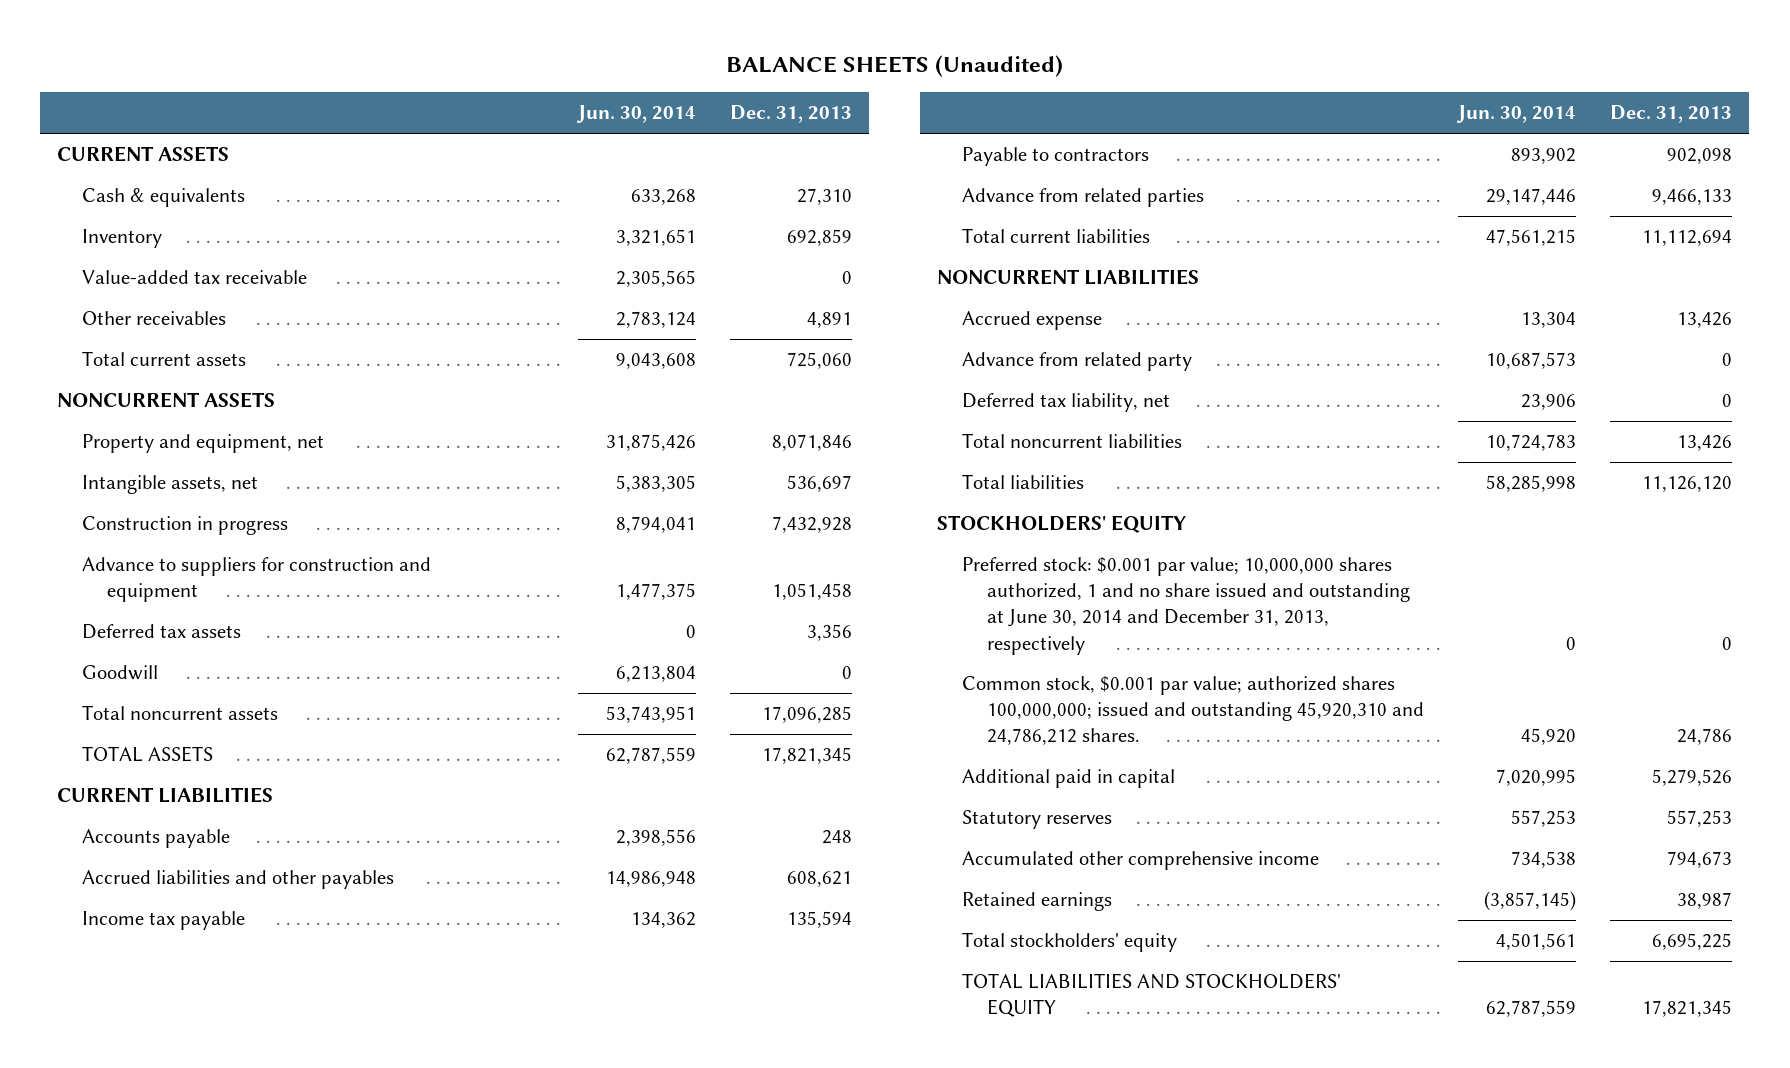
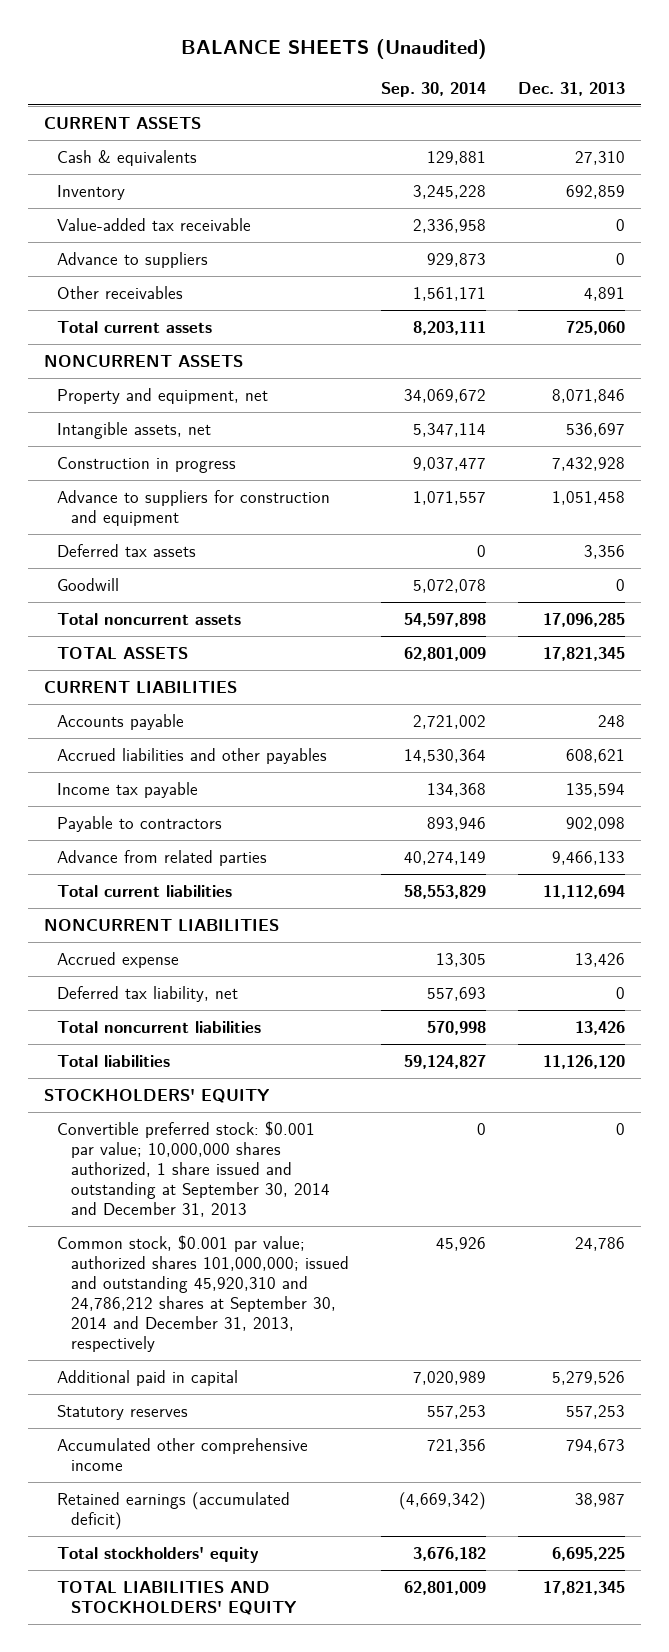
- | Jun. 30, 2014 | Dec. 31, 2013
+ | Sep. 30, 2014 | Dec. 31, 2013
+ Advance to suppliers | 929,873 | 0
- Advance from related party | 10,687,573 | 0
- Preferred stock: $0.001 par value; 10,000,000 shares authorized, 1 and no share issued and outstanding at June 30, 2014 and December 31, 2013, respectively | 0 | 0
- Common stock, $0.001 par value; authorized shares 100,000,000; issued and outstanding 45,920,310 and 24,786,212 shares. | 45,920 | 24,786
+ Convertible preferred stock: $0.001 par value; 10,000,000 shares authorized, 1 share issued and outstanding at September 30, 2014 and December 31, 2013 | 0 | 0
+ Common stock, $0.001 par value; authorized shares 101,000,000; issued and outstanding 45,920,310 and 24,786,212 shares at September 30, 2014 and December 31, 2013, respectively | 45,926 | 24,786
- Retained earnings | (3,857,145) | 38,987
+ Retained earnings (accumulated deficit) | (4,669,342) | 38,987

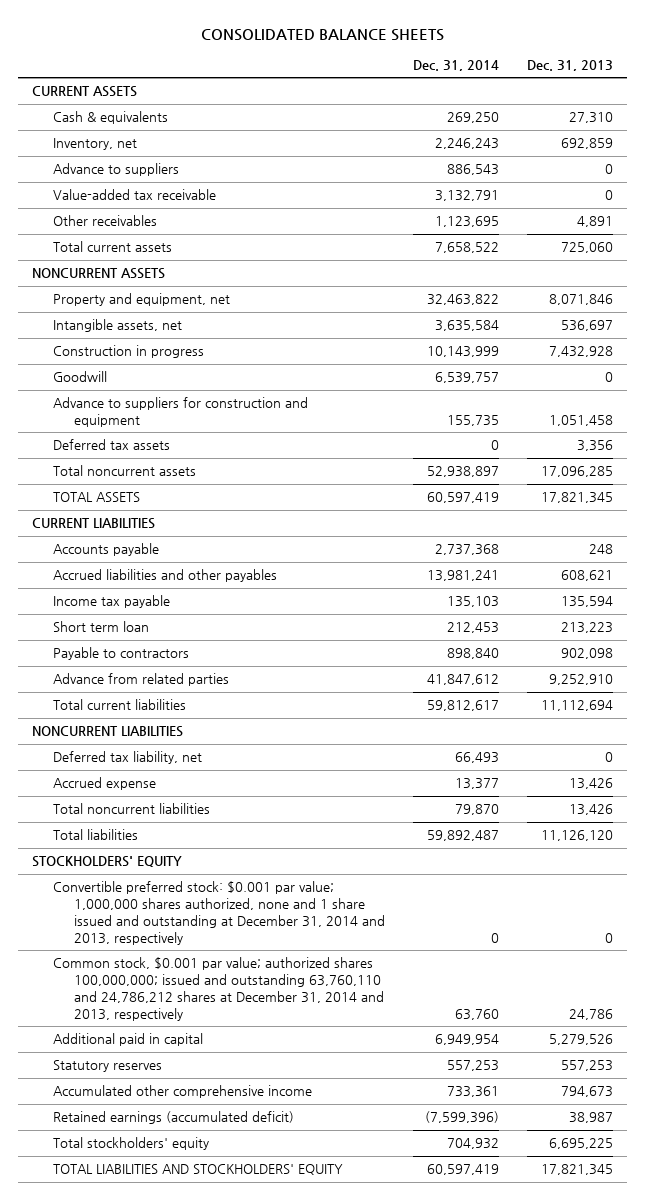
- BALANCE SHEETS (Unaudited)
+ CONSOLIDATED BALANCE SHEETS
- | Sep. 30, 2014 | Dec. 31, 2013
+ | Dec. 31, 2014 | Dec. 31, 2013
- Inventory | 3,245,228 | 692,859
+ Inventory, net | 2,246,243 | 692,859
moved down: Value-added tax receivable | 3,132,791 | 0
moved up: Goodwill | 6,539,757 | 0
+ Short term loan | 212,453 | 213,223
- Advance from related parties | 40,274,149 | 9,466,133
+ Advance from related parties | 41,847,612 | 9,252,910
moved down: Accrued expense | 13,377 | 13,426
- Convertible preferred stock: $0.001 par value; 10,000,000 shares authorized, 1 share issued and outstanding at September 30, 2014 and December 31, 2013 | 0 | 0
- Common stock, $0.001 par value; authorized shares 101,000,000; issued and outstanding 45,920,310 and 24,786,212 shares at September 30, 2014 and December 31, 2013, respectively | 45,926 | 24,786
+ Convertible preferred stock: $0.001 par value; 1,000,000 shares authorized, none and 1 share issued and outstanding at December 31, 2014 and 2013, respectively | 0 | 0
+ Common stock, $0.001 par value; authorized shares 100,000,000; issued and outstanding 63,760,110 and 24,786,212 shares at December 31, 2014 and 2013, respectively | 63,760 | 24,786

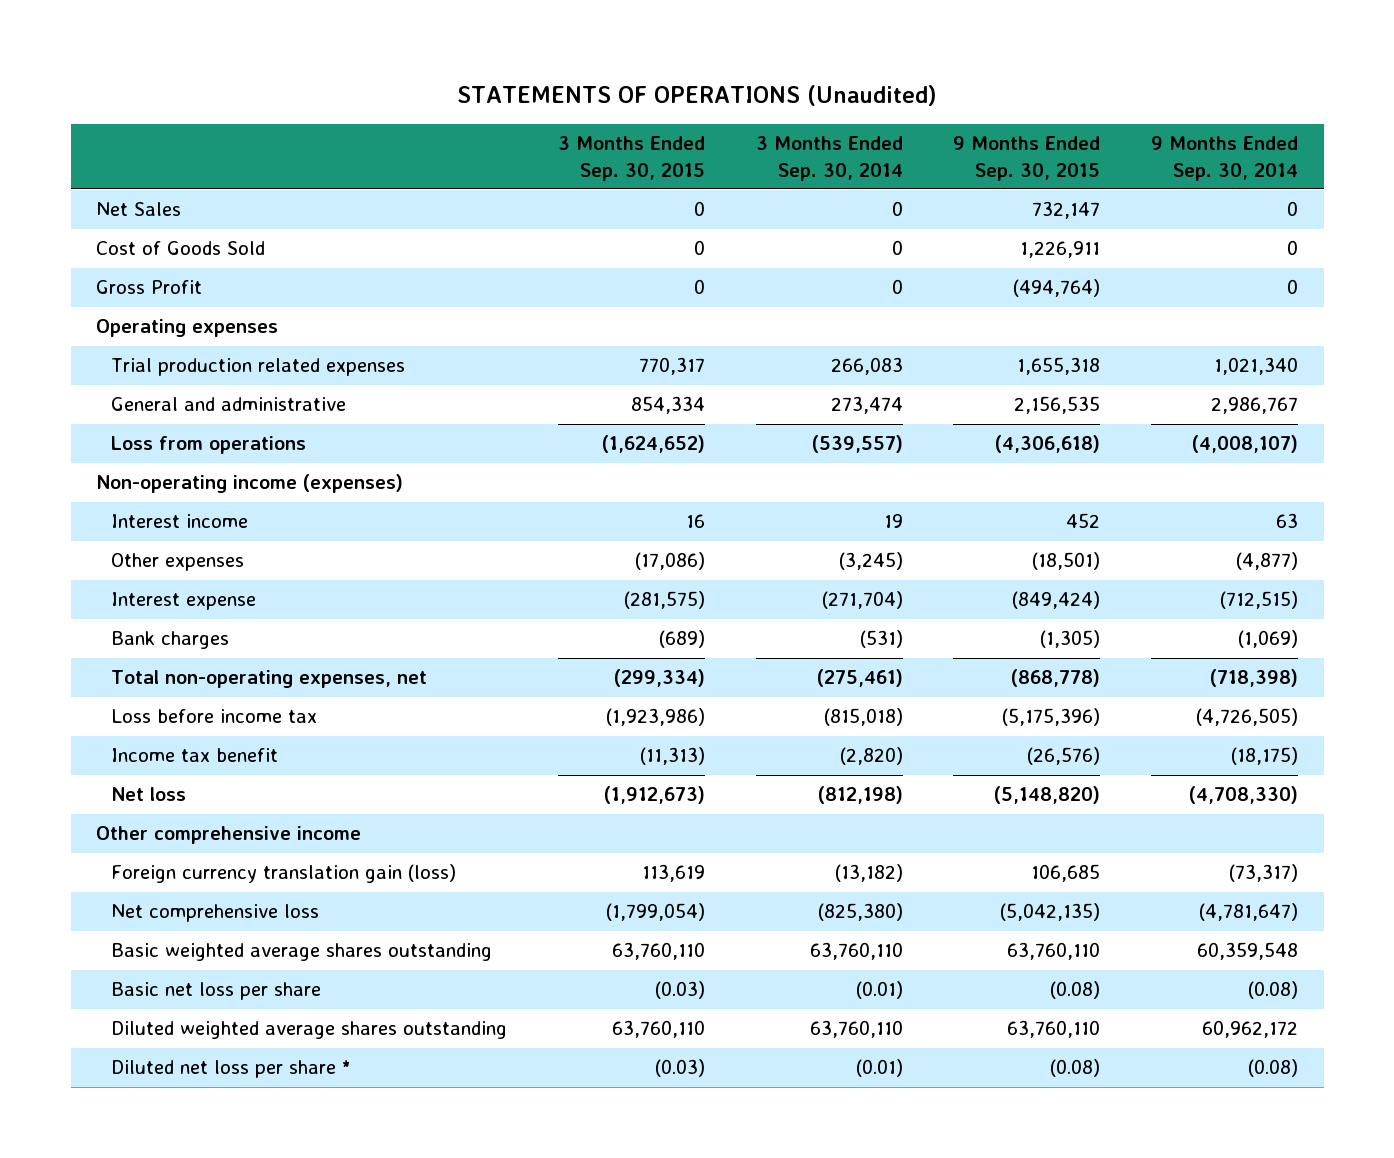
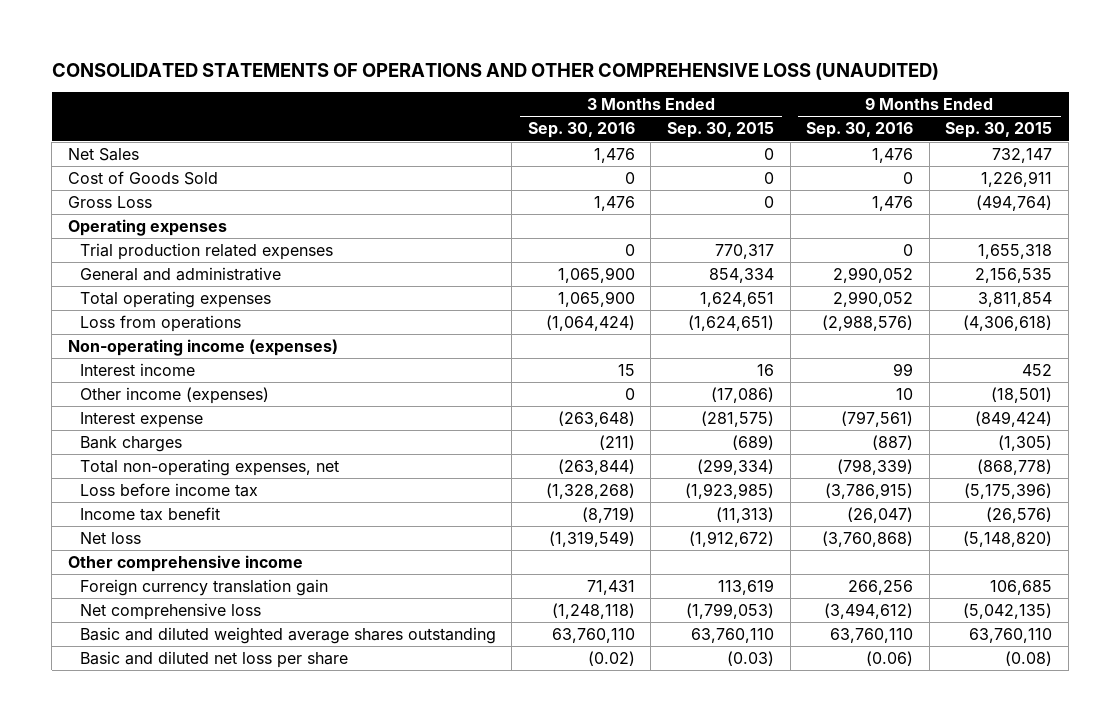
- STATEMENTS OF OPERATIONS (Unaudited)
+ CONSOLIDATED STATEMENTS OF OPERATIONS AND OTHER COMPREHENSIVE LOSS (UNAUDITED)
- | 3 Months Ended Sep. 30, 2015 | 3 Months Ended Sep. 30, 2014 | 9 Months Ended Sep. 30, 2015 | 9 Months Ended Sep. 30, 2014
+ | 3 Months Ended Sep. 30, 2016 | 3 Months Ended Sep. 30, 2015 | 9 Months Ended Sep. 30, 2016 | 9 Months Ended Sep. 30, 2015
- Gross Profit | 0 | 0 | (494,764) | 0
+ Gross Loss | 1,476 | 0 | 1,476 | (494,764)
- Loss from operations | (1,624,652) | (539,557) | (4,306,618) | (4,008,107)
+ Total operating expenses | 1,065,900 | 1,624,651 | 2,990,052 | 3,811,854
+ Loss from operations | (1,064,424) | (1,624,651) | (2,988,576) | (4,306,618)
- Other expenses | (17,086) | (3,245) | (18,501) | (4,877)
+ Other income (expenses) | 0 | (17,086) | 10 | (18,501)
- Loss before income tax | (1,923,986) | (815,018) | (5,175,396) | (4,726,505)
+ Loss before income tax | (1,328,268) | (1,923,985) | (3,786,915) | (5,175,396)
- Net loss | (1,912,673) | (812,198) | (5,148,820) | (4,708,330)
+ Net loss | (1,319,549) | (1,912,672) | (3,760,868) | (5,148,820)
- Foreign currency translation gain (loss) | 113,619 | (13,182) | 106,685 | (73,317)
- Net comprehensive loss | (1,799,054) | (825,380) | (5,042,135) | (4,781,647)
- Basic weighted average shares outstanding | 63,760,110 | 63,760,110 | 63,760,110 | 60,359,548
- Basic net loss per share | (0.03) | (0.01) | (0.08) | (0.08)
- Diluted weighted average shares outstanding | 63,760,110 | 63,760,110 | 63,760,110 | 60,962,172
- Diluted net loss per share * | (0.03) | (0.01) | (0.08) | (0.08)
+ Foreign currency translation gain | 71,431 | 113,619 | 266,256 | 106,685
+ Net comprehensive loss | (1,248,118) | (1,799,053) | (3,494,612) | (5,042,135)
+ Basic and diluted weighted average shares outstanding | 63,760,110 | 63,760,110 | 63,760,110 | 63,760,110
+ Basic and diluted net loss per share | (0.02) | (0.03) | (0.06) | (0.08)

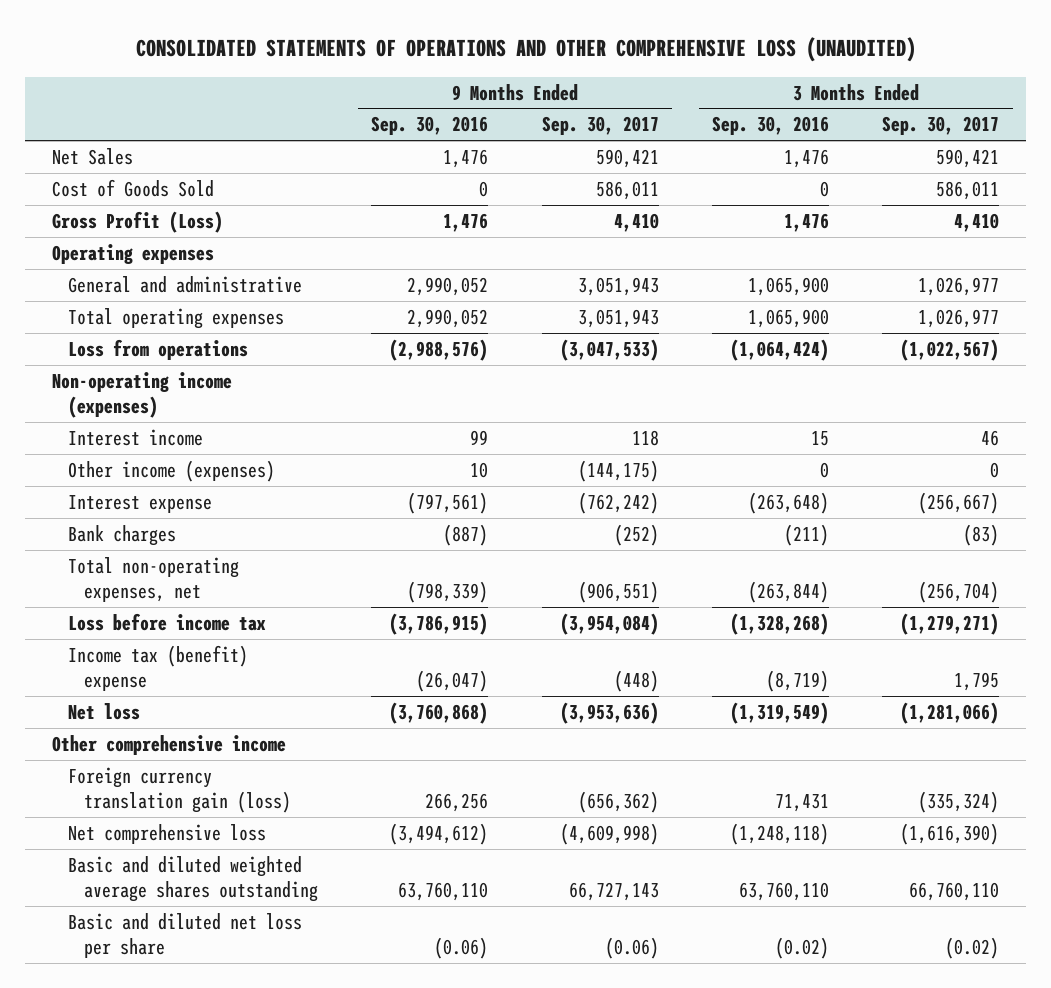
- | 3 Months Ended Sep. 30, 2016 | 3 Months Ended Sep. 30, 2015 | 9 Months Ended Sep. 30, 2016 | 9 Months Ended Sep. 30, 2015
+ | 9 Months Ended Sep. 30, 2016 | 9 Months Ended Sep. 30, 2017 | 3 Months Ended Sep. 30, 2016 | 3 Months Ended Sep. 30, 2017
- Gross Loss | 1,476 | 0 | 1,476 | (494,764)
+ Gross Profit (Loss) | 1,476 | 4,410 | 1,476 | 4,410
- Trial production related expenses | 0 | 770,317 | 0 | 1,655,318
- Income tax benefit | (8,719) | (11,313) | (26,047) | (26,576)
+ Income tax (benefit) expense | (26,047) | (448) | (8,719) | 1,795
- Foreign currency translation gain | 71,431 | 113,619 | 266,256 | 106,685
+ Foreign currency translation gain (loss) | 266,256 | (656,362) | 71,431 | (335,324)

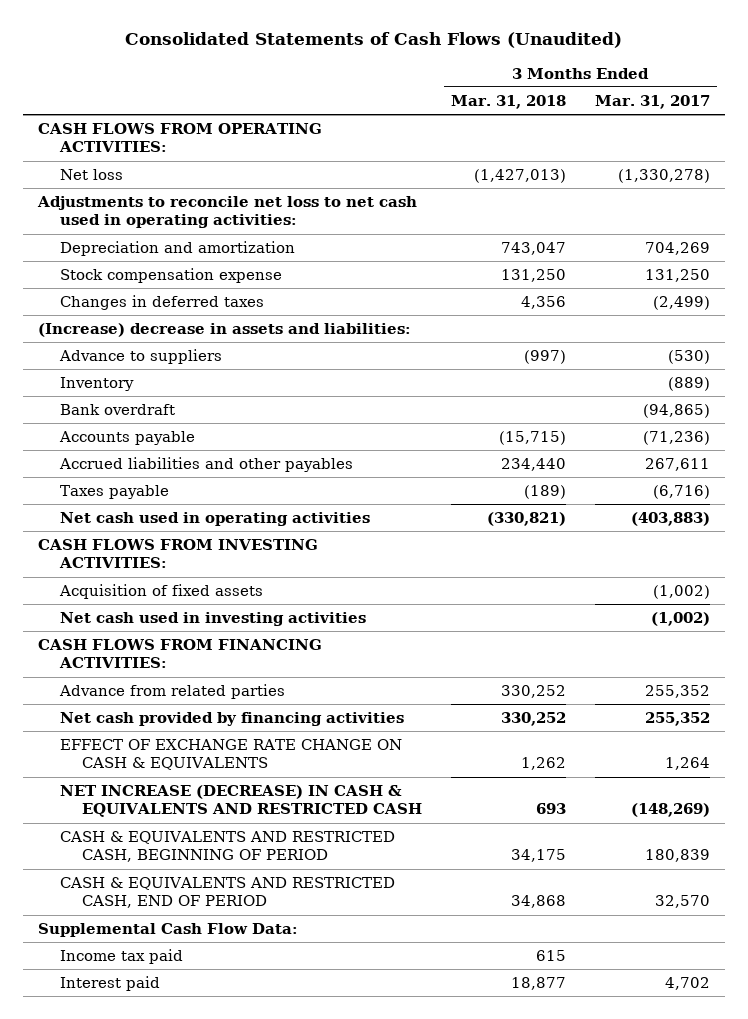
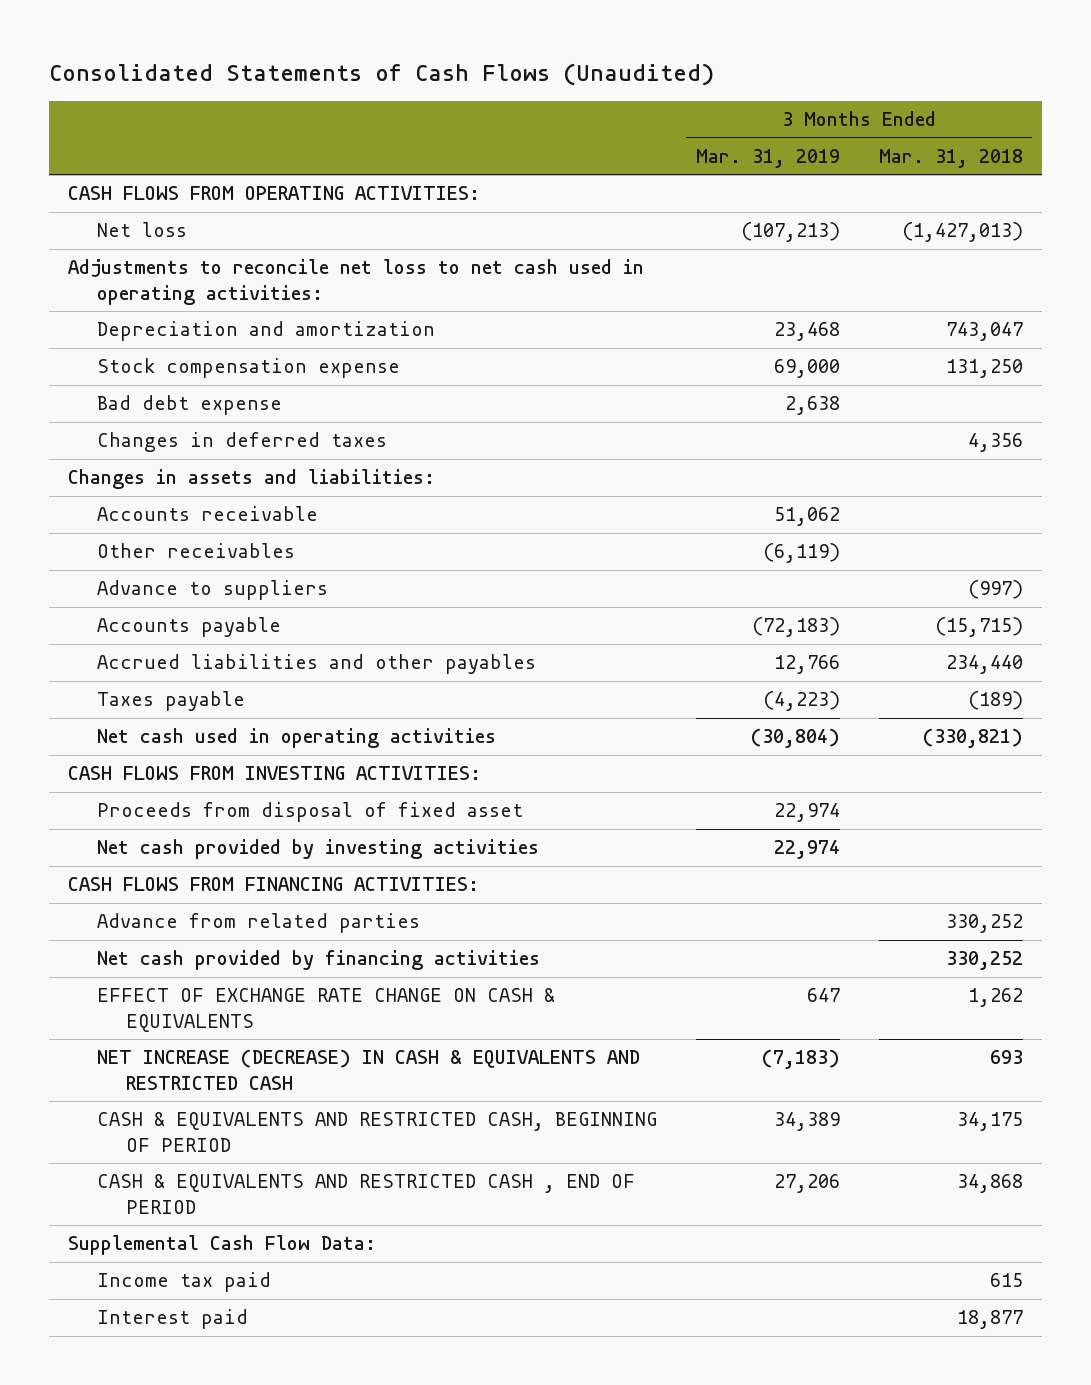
- | 3 Months Ended Mar. 31, 2018 | 3 Months Ended Mar. 31, 2017
+ | 3 Months Ended Mar. 31, 2019 | 3 Months Ended Mar. 31, 2018
+ Bad debt expense | 2,638 |
- (Increase) decrease in assets and liabilities:
+ Changes in assets and liabilities:
+ Accounts receivable | 51,062 |
+ Other receivables | (6,119) |
- Inventory | | (889)
- Bank overdraft | | (94,865)
- Acquisition of fixed assets | | (1,002)
- Net cash used in investing activities | | (1,002)
+ Proceeds from disposal of fixed asset | 22,974 |
+ Net cash provided by investing activities | 22,974 |
- CASH & EQUIVALENTS AND RESTRICTED CASH, END OF PERIOD | 34,868 | 32,570
+ CASH & EQUIVALENTS AND RESTRICTED CASH , END OF PERIOD | 27,206 | 34,868

